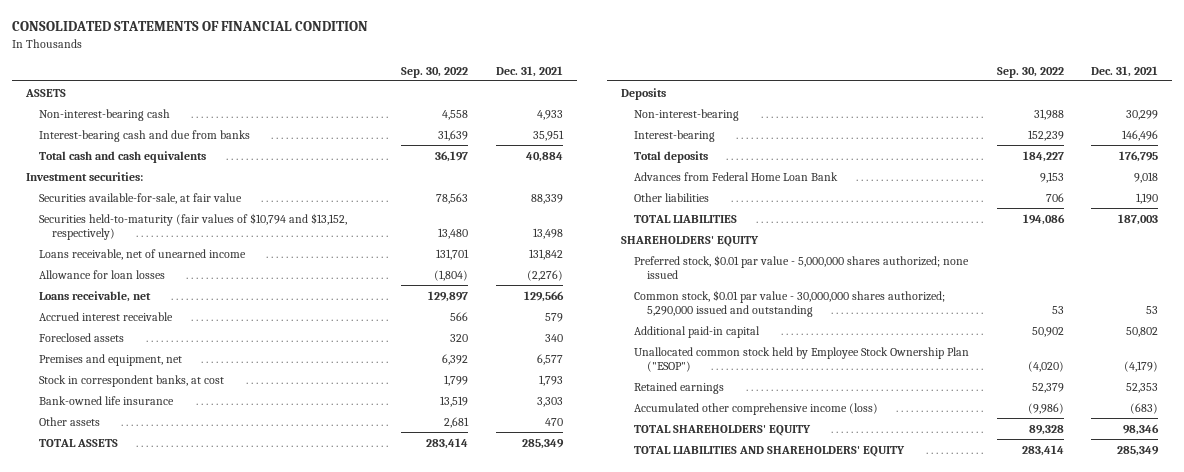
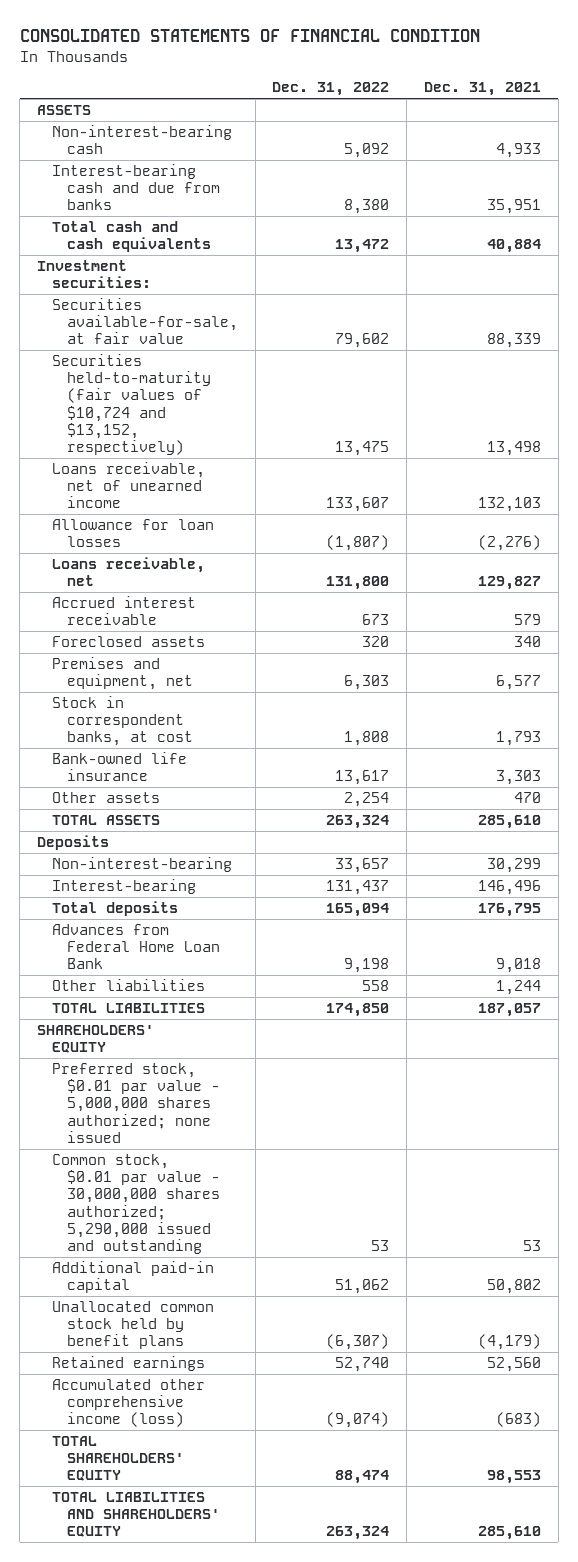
- | Sep. 30, 2022 | Dec. 31, 2021
+ | Dec. 31, 2022 | Dec. 31, 2021
- Securities held-to-maturity (fair values of $10,794 and $13,152, respectively) | 13,480 | 13,498
- Loans receivable, net of unearned income | 131,701 | 131,842
+ Securities held-to-maturity (fair values of $10,724 and $13,152, respectively) | 13,475 | 13,498
+ Loans receivable, net of unearned income | 133,607 | 132,103
- Loans receivable, net | 129,897 | 129,566
+ Loans receivable, net | 131,800 | 129,827
- TOTAL ASSETS | 283,414 | 285,349
+ TOTAL ASSETS | 263,324 | 285,610
- Other liabilities | 706 | 1,190
- TOTAL LIABILITIES | 194,086 | 187,003
+ Other liabilities | 558 | 1,244
+ TOTAL LIABILITIES | 174,850 | 187,057
- Unallocated common stock held by Employee Stock Ownership Plan ("ESOP") | (4,020) | (4,179)
- Retained earnings | 52,379 | 52,353
+ Unallocated common stock held by benefit plans | (6,307) | (4,179)
+ Retained earnings | 52,740 | 52,560
- TOTAL SHAREHOLDERS' EQUITY | 89,328 | 98,346
- TOTAL LIABILITIES AND SHAREHOLDERS' EQUITY | 283,414 | 285,349
+ TOTAL SHAREHOLDERS' EQUITY | 88,474 | 98,553
+ TOTAL LIABILITIES AND SHAREHOLDERS' EQUITY | 263,324 | 285,610

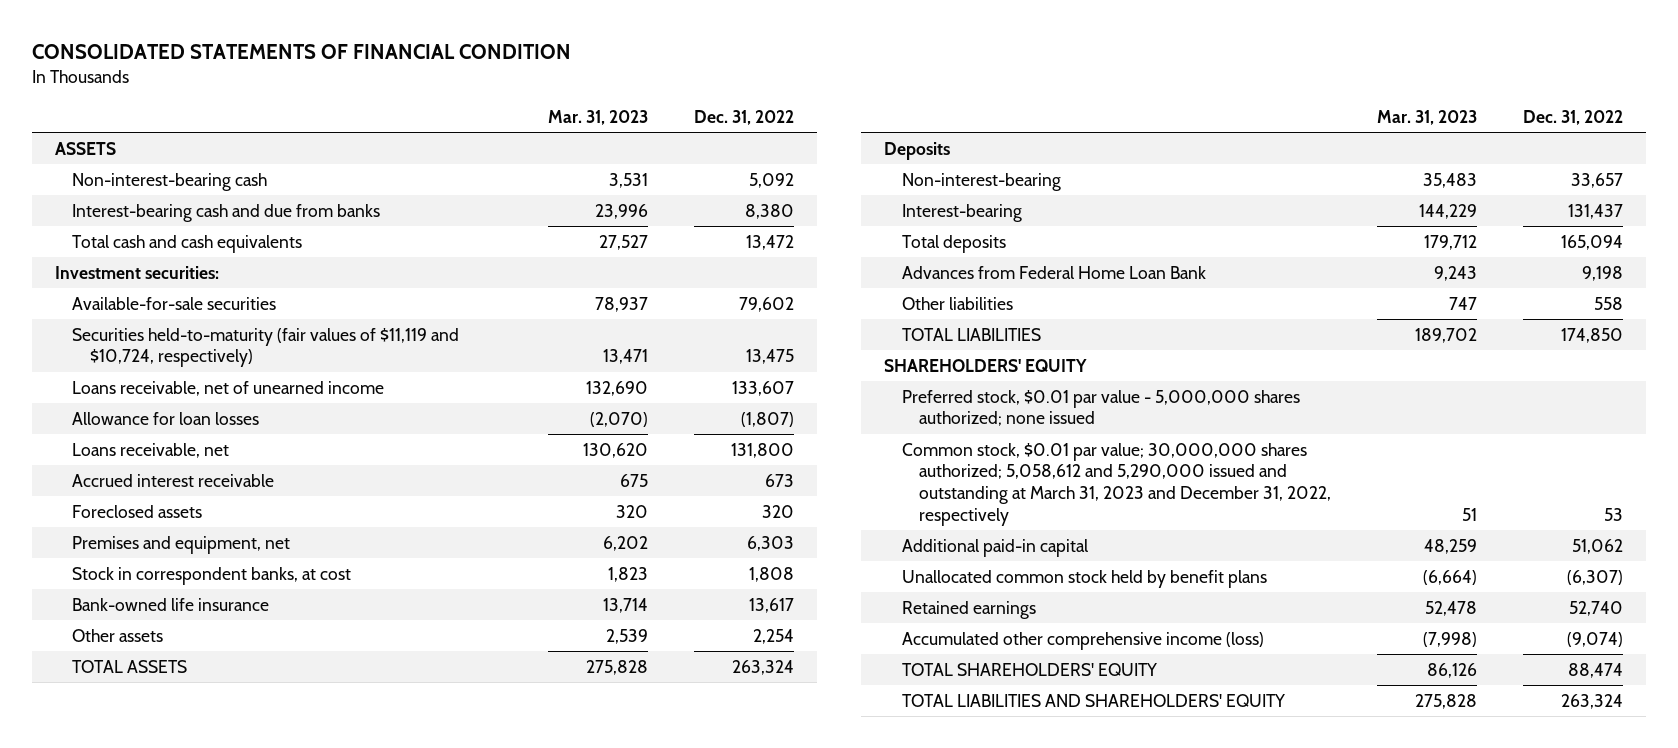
- | Dec. 31, 2022 | Dec. 31, 2021
+ | Mar. 31, 2023 | Dec. 31, 2022
- Securities available-for-sale, at fair value | 79,602 | 88,339
- Securities held-to-maturity (fair values of $10,724 and $13,152, respectively) | 13,475 | 13,498
+ Available-for-sale securities | 78,937 | 79,602
+ Securities held-to-maturity (fair values of $11,119 and $10,724, respectively) | 13,471 | 13,475
- Common stock, $0.01 par value - 30,000,000 shares authorized; 5,290,000 issued and outstanding | 53 | 53
+ Common stock, $0.01 par value; 30,000,000 shares authorized; 5,058,612 and 5,290,000 issued and outstanding at March 31, 2023 and December 31, 2022, respectively | 51 | 53

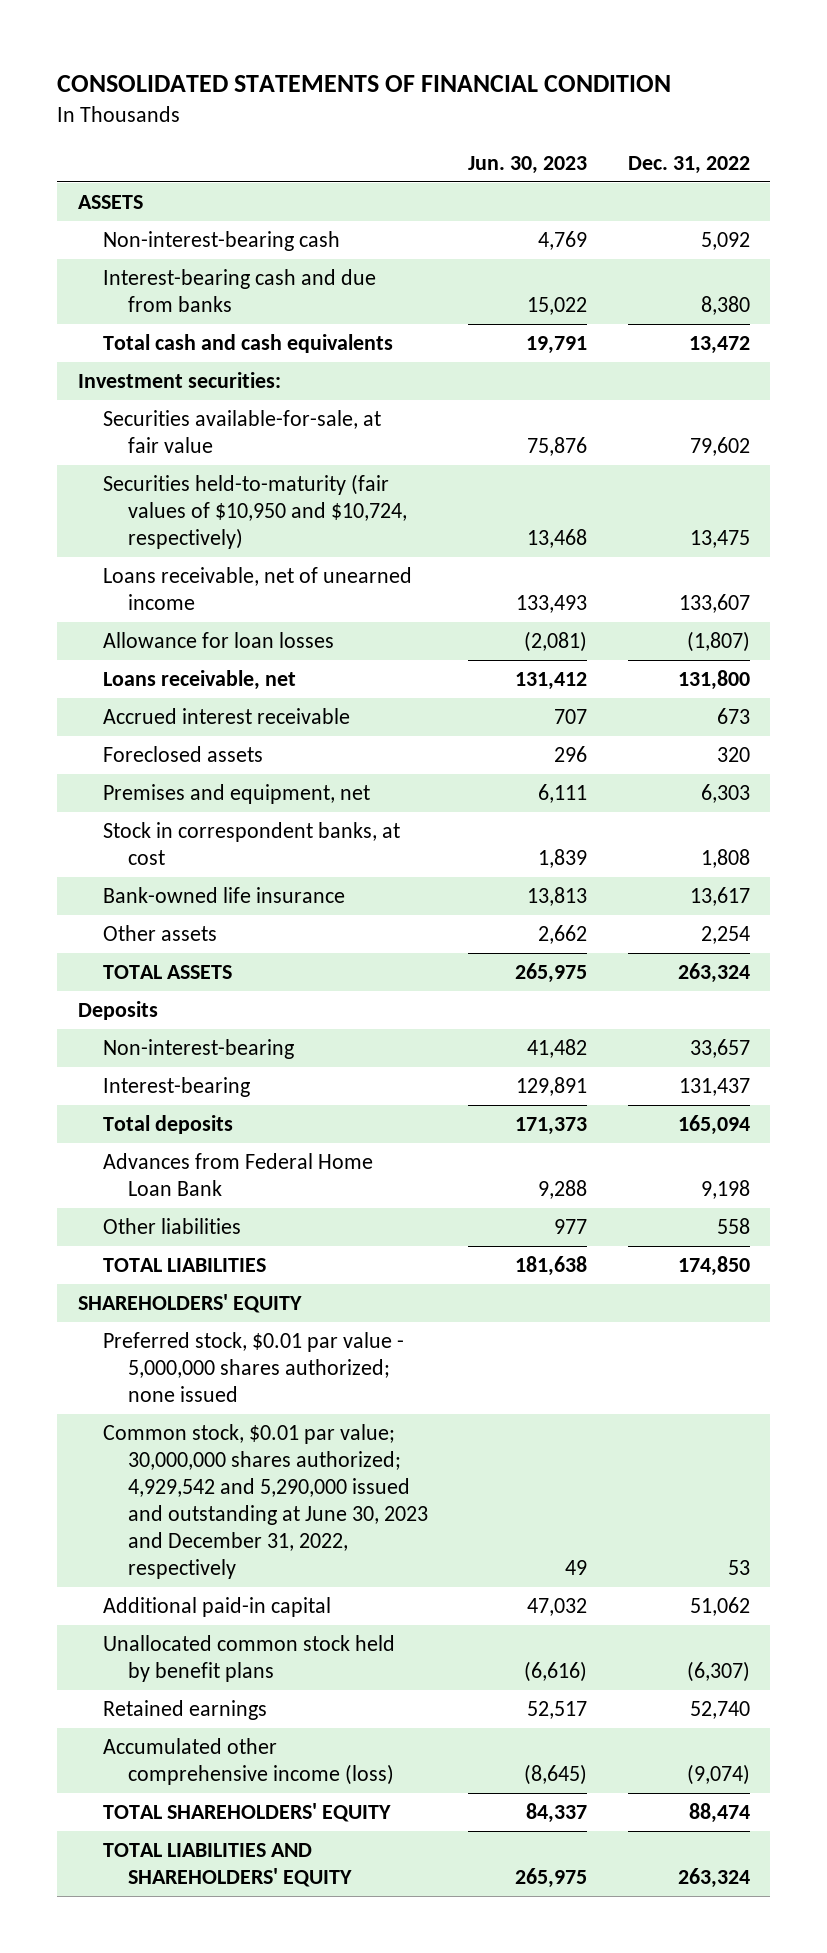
- | Mar. 31, 2023 | Dec. 31, 2022
+ | Jun. 30, 2023 | Dec. 31, 2022
- Available-for-sale securities | 78,937 | 79,602
- Securities held-to-maturity (fair values of $11,119 and $10,724, respectively) | 13,471 | 13,475
+ Securities available-for-sale, at fair value | 75,876 | 79,602
+ Securities held-to-maturity (fair values of $10,950 and $10,724, respectively) | 13,468 | 13,475
- Common stock, $0.01 par value; 30,000,000 shares authorized; 5,058,612 and 5,290,000 issued and outstanding at March 31, 2023 and December 31, 2022, respectively | 51 | 53
+ Common stock, $0.01 par value; 30,000,000 shares authorized; 4,929,542 and 5,290,000 issued and outstanding at June 30, 2023 and December 31, 2022, respectively | 49 | 53

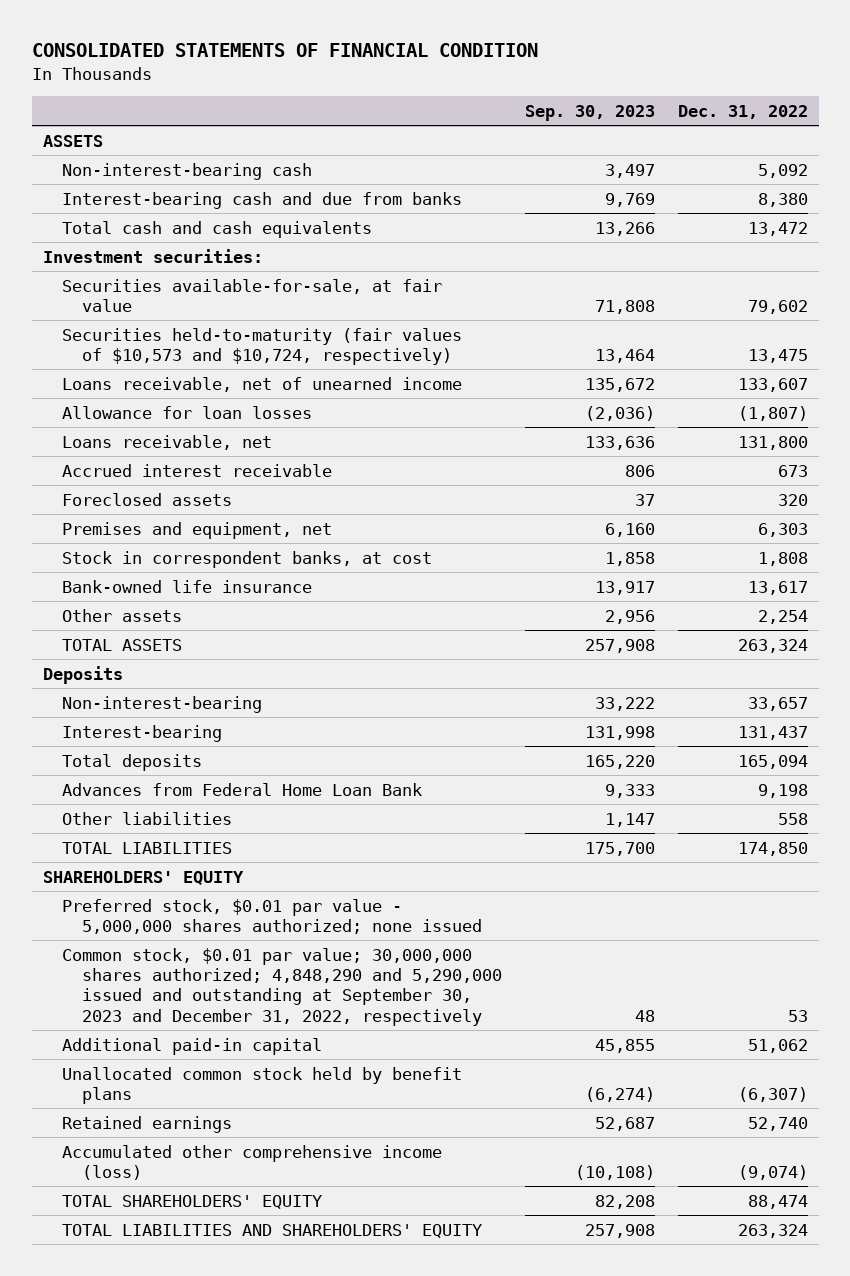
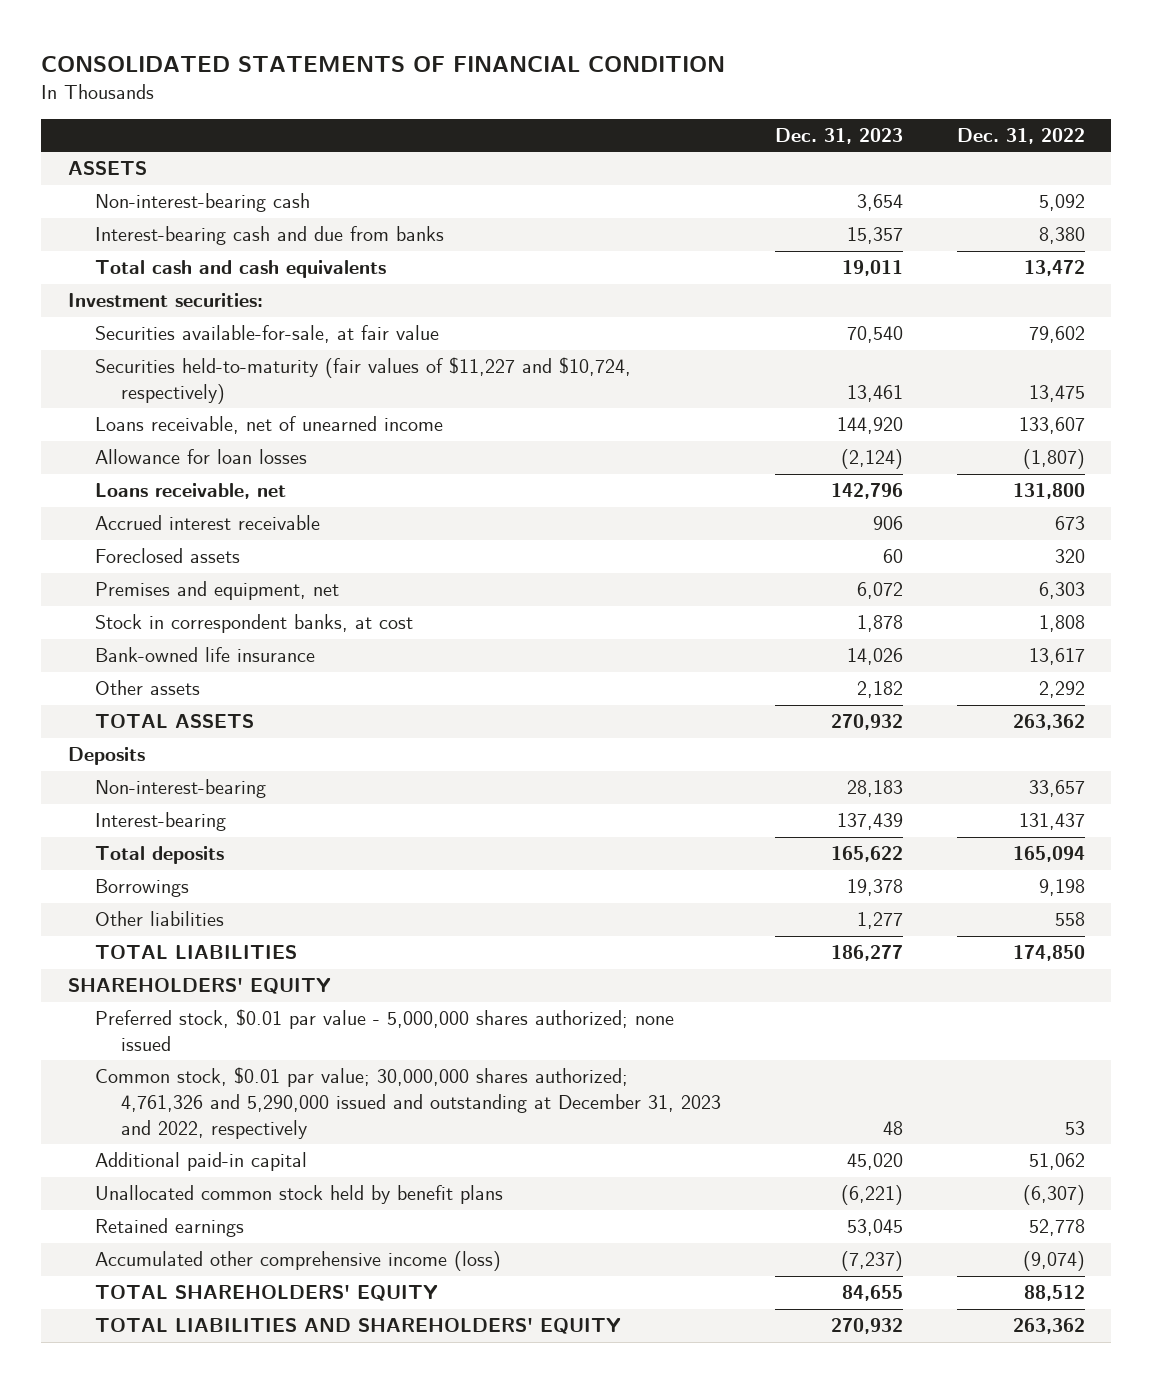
- | Sep. 30, 2023 | Dec. 31, 2022
+ | Dec. 31, 2023 | Dec. 31, 2022
- Securities held-to-maturity (fair values of $10,573 and $10,724, respectively) | 13,464 | 13,475
+ Securities held-to-maturity (fair values of $11,227 and $10,724, respectively) | 13,461 | 13,475
- Other assets | 2,956 | 2,254
- TOTAL ASSETS | 257,908 | 263,324
+ Other assets | 2,182 | 2,292
+ TOTAL ASSETS | 270,932 | 263,362
- Advances from Federal Home Loan Bank | 9,333 | 9,198
+ Borrowings | 19,378 | 9,198
- Common stock, $0.01 par value; 30,000,000 shares authorized; 4,848,290 and 5,290,000 issued and outstanding at September 30, 2023 and December 31, 2022, respectively | 48 | 53
+ Common stock, $0.01 par value; 30,000,000 shares authorized; 4,761,326 and 5,290,000 issued and outstanding at December 31, 2023 and 2022, respectively | 48 | 53
- Retained earnings | 52,687 | 52,740
+ Retained earnings | 53,045 | 52,778
- TOTAL SHAREHOLDERS' EQUITY | 82,208 | 88,474
- TOTAL LIABILITIES AND SHAREHOLDERS' EQUITY | 257,908 | 263,324
+ TOTAL SHAREHOLDERS' EQUITY | 84,655 | 88,512
+ TOTAL LIABILITIES AND SHAREHOLDERS' EQUITY | 270,932 | 263,362

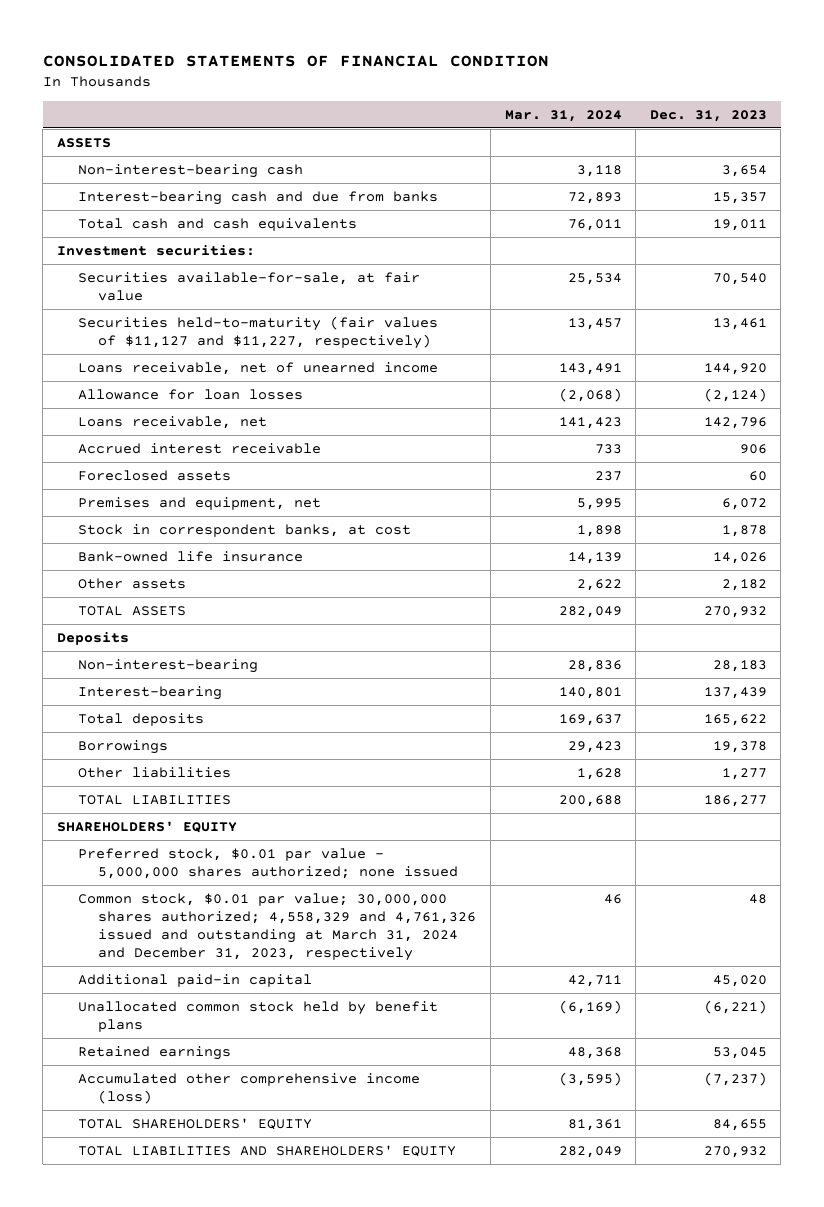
- | Dec. 31, 2023 | Dec. 31, 2022
+ | Mar. 31, 2024 | Dec. 31, 2023
- Securities held-to-maturity (fair values of $11,227 and $10,724, respectively) | 13,461 | 13,475
+ Securities held-to-maturity (fair values of $11,127 and $11,227, respectively) | 13,457 | 13,461
- Common stock, $0.01 par value; 30,000,000 shares authorized; 4,761,326 and 5,290,000 issued and outstanding at December 31, 2023 and 2022, respectively | 48 | 53
+ Common stock, $0.01 par value; 30,000,000 shares authorized; 4,558,329 and 4,761,326 issued and outstanding at March 31, 2024 and December 31, 2023, respectively | 46 | 48

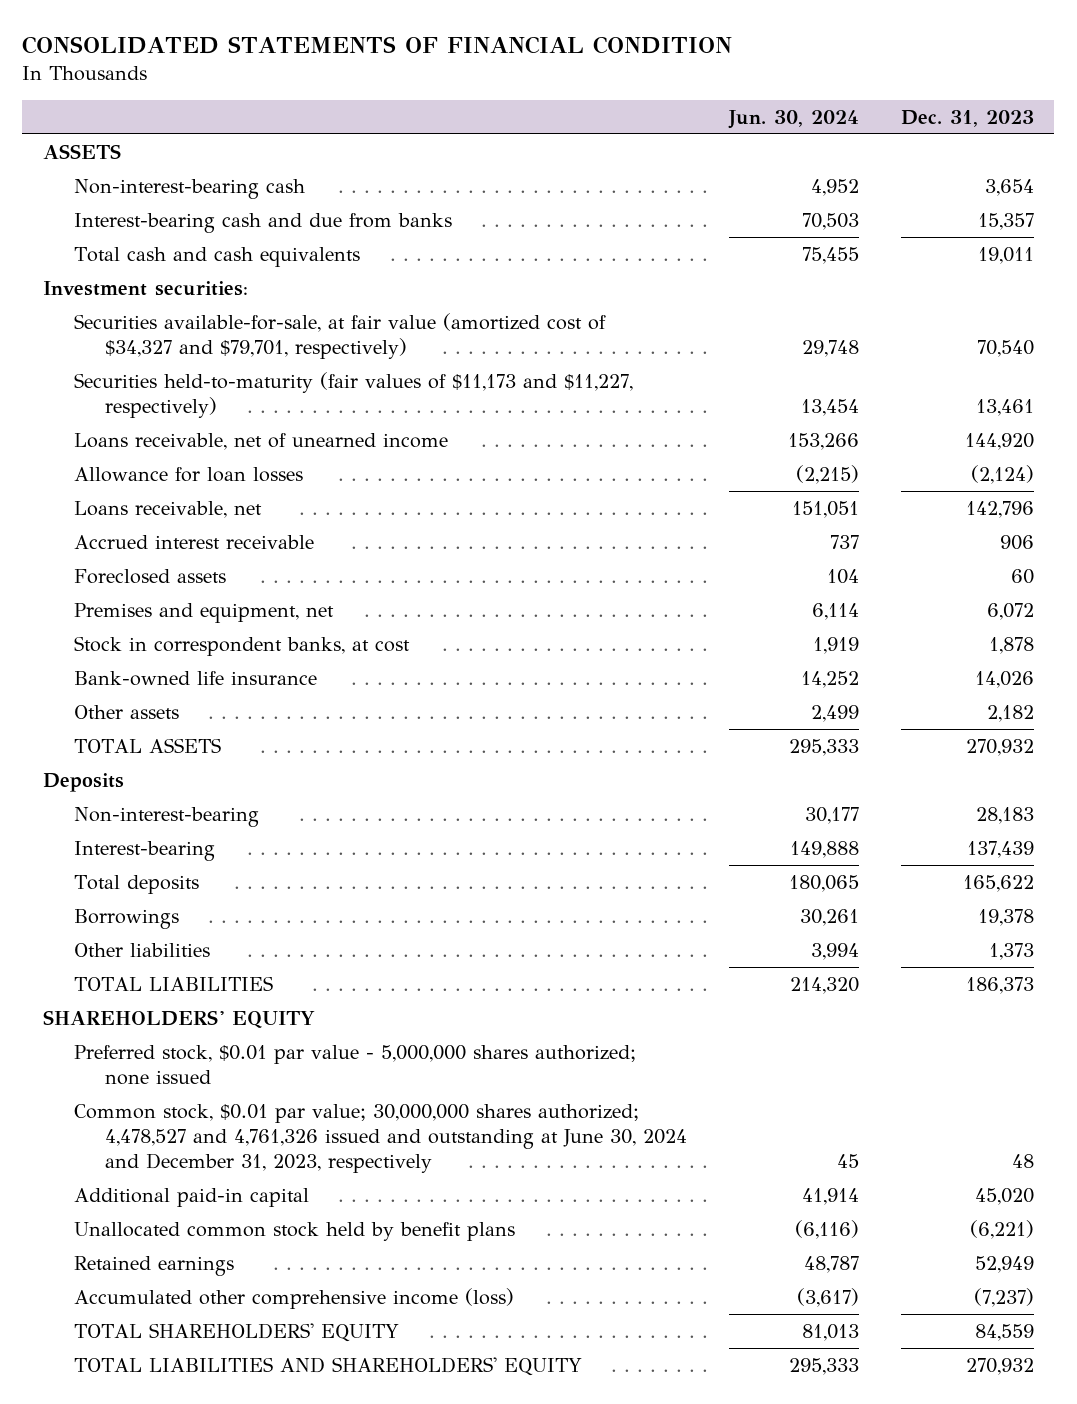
- | Mar. 31, 2024 | Dec. 31, 2023
+ | Jun. 30, 2024 | Dec. 31, 2023
- Securities available-for-sale, at fair value | 25,534 | 70,540
- Securities held-to-maturity (fair values of $11,127 and $11,227, respectively) | 13,457 | 13,461
+ Securities available-for-sale, at fair value (amortized cost of $34,327 and $79,701, respectively) | 29,748 | 70,540
+ Securities held-to-maturity (fair values of $11,173 and $11,227, respectively) | 13,454 | 13,461
- Other liabilities | 1,628 | 1,277
- TOTAL LIABILITIES | 200,688 | 186,277
+ Other liabilities | 3,994 | 1,373
+ TOTAL LIABILITIES | 214,320 | 186,373
- Common stock, $0.01 par value; 30,000,000 shares authorized; 4,558,329 and 4,761,326 issued and outstanding at March 31, 2024 and December 31, 2023, respectively | 46 | 48
+ Common stock, $0.01 par value; 30,000,000 shares authorized; 4,478,527 and 4,761,326 issued and outstanding at June 30, 2024 and December 31, 2023, respectively | 45 | 48
- Retained earnings | 48,368 | 53,045
+ Retained earnings | 48,787 | 52,949
- TOTAL SHAREHOLDERS' EQUITY | 81,361 | 84,655
+ TOTAL SHAREHOLDERS' EQUITY | 81,013 | 84,559

